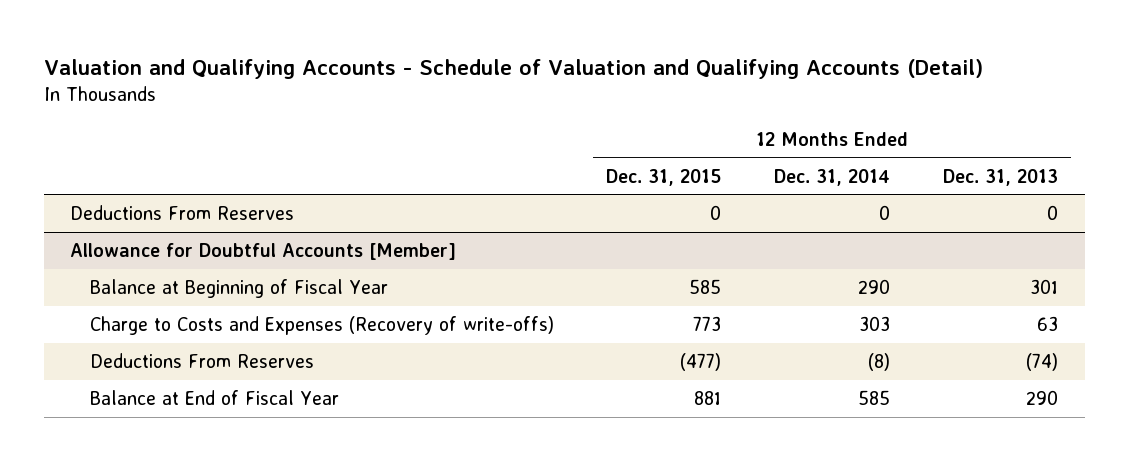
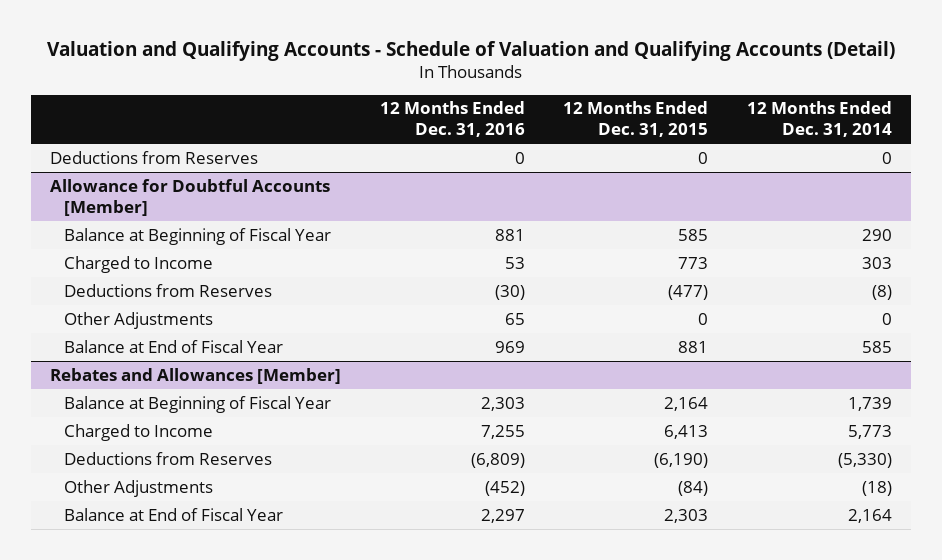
- | 12 Months Ended Dec. 31, 2015 | 12 Months Ended Dec. 31, 2014 | 12 Months Ended Dec. 31, 2013
+ | 12 Months Ended Dec. 31, 2016 | 12 Months Ended Dec. 31, 2015 | 12 Months Ended Dec. 31, 2014
- Deductions From Reserves | 0 | 0 | 0
+ Deductions from Reserves | 0 | 0 | 0
@ Allowance for Doubtful Accounts [Member]
- Charge to Costs and Expenses (Recovery of write-offs) | 773 | 303 | 63
- Deductions From Reserves | (477) | (8) | (74)
+ Charged to Income | 53 | 773 | 303
+ Deductions from Reserves | (30) | (477) | (8)
+ Other Adjustments | 65 | 0 | 0
+ Rebates and Allowances [Member]
+ Balance at Beginning of Fiscal Year | 2,303 | 2,164 | 1,739
+ Charged to Income | 7,255 | 6,413 | 5,773
+ Deductions from Reserves | (6,809) | (6,190) | (5,330)
+ Other Adjustments | (452) | (84) | (18)
+ Balance at End of Fiscal Year | 2,297 | 2,303 | 2,164

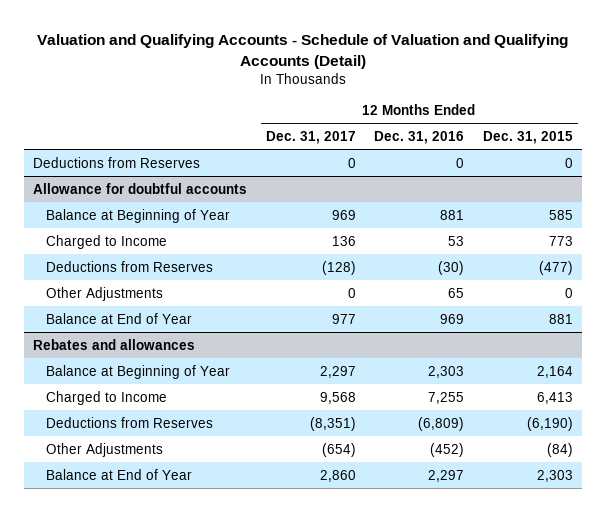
- | 12 Months Ended Dec. 31, 2016 | 12 Months Ended Dec. 31, 2015 | 12 Months Ended Dec. 31, 2014
+ | 12 Months Ended Dec. 31, 2017 | 12 Months Ended Dec. 31, 2016 | 12 Months Ended Dec. 31, 2015
- Allowance for Doubtful Accounts [Member]
- Balance at Beginning of Fiscal Year | 881 | 585 | 290
+ Allowance for doubtful accounts
+ Balance at Beginning of Year | 969 | 881 | 585
- Balance at End of Fiscal Year | 969 | 881 | 585
- Rebates and Allowances [Member]
- Balance at Beginning of Fiscal Year | 2,303 | 2,164 | 1,739
+ Balance at End of Year | 977 | 969 | 881
+ Rebates and allowances
+ Balance at Beginning of Year | 2,297 | 2,303 | 2,164
- Balance at End of Fiscal Year | 2,297 | 2,303 | 2,164
+ Balance at End of Year | 2,860 | 2,297 | 2,303

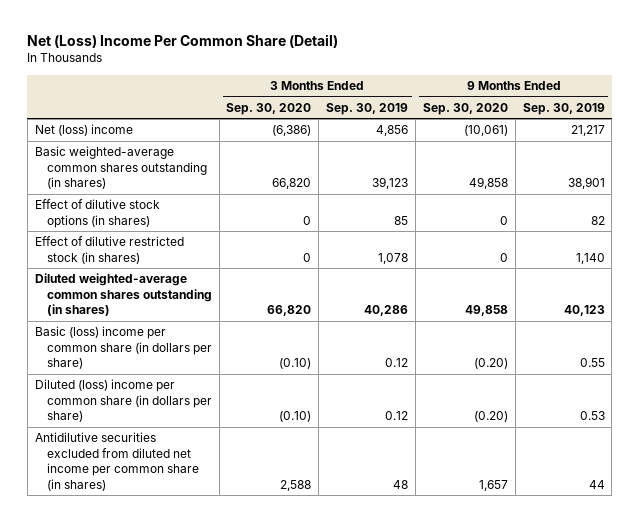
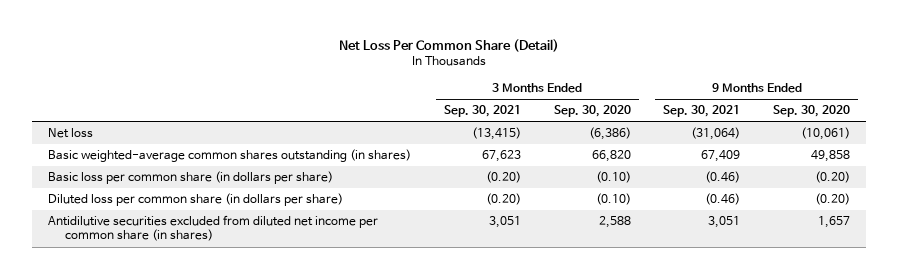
- Net (Loss) Income Per Common Share (Detail)
+ Net Loss Per Common Share (Detail)
- | 3 Months Ended Sep. 30, 2020 | 3 Months Ended Sep. 30, 2019 | 9 Months Ended Sep. 30, 2020 | 9 Months Ended Sep. 30, 2019
+ | 3 Months Ended Sep. 30, 2021 | 3 Months Ended Sep. 30, 2020 | 9 Months Ended Sep. 30, 2021 | 9 Months Ended Sep. 30, 2020
- Net (loss) income | (6,386) | 4,856 | (10,061) | 21,217
+ Net loss | (13,415) | (6,386) | (31,064) | (10,061)
- Effect of dilutive stock options (in shares) | 0 | 85 | 0 | 82
- Effect of dilutive restricted stock (in shares) | 0 | 1,078 | 0 | 1,140
- Diluted weighted-average common shares outstanding (in shares) | 66,820 | 40,286 | 49,858 | 40,123
- Basic (loss) income per common share (in dollars per share) | (0.10) | 0.12 | (0.20) | 0.55
- Diluted (loss) income per common share (in dollars per share) | (0.10) | 0.12 | (0.20) | 0.53
+ Basic loss per common share (in dollars per share) | (0.20) | (0.10) | (0.46) | (0.20)
+ Diluted loss per common share (in dollars per share) | (0.20) | (0.10) | (0.46) | (0.20)

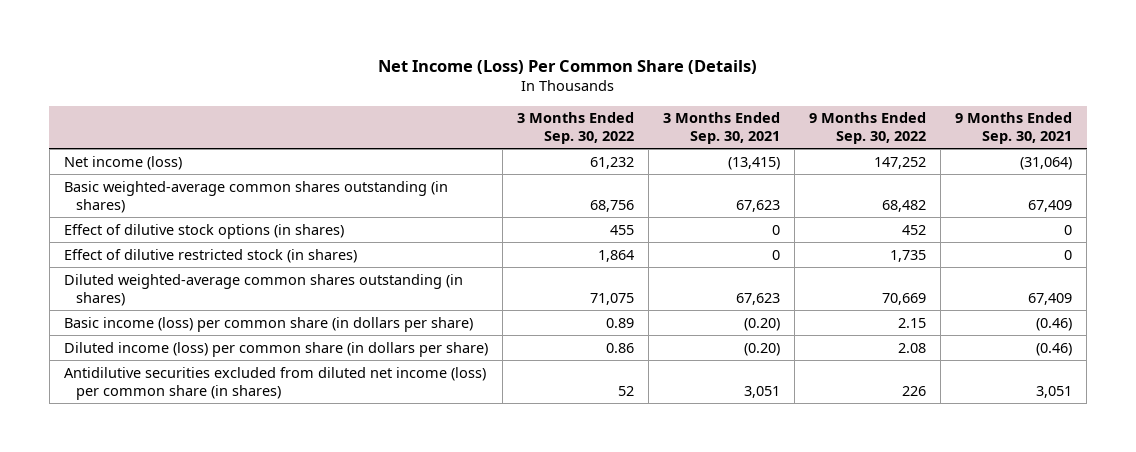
- Net Loss Per Common Share (Detail)
+ Net Income (Loss) Per Common Share (Details)
- | 3 Months Ended Sep. 30, 2021 | 3 Months Ended Sep. 30, 2020 | 9 Months Ended Sep. 30, 2021 | 9 Months Ended Sep. 30, 2020
+ | 3 Months Ended Sep. 30, 2022 | 3 Months Ended Sep. 30, 2021 | 9 Months Ended Sep. 30, 2022 | 9 Months Ended Sep. 30, 2021
- Net loss | (13,415) | (6,386) | (31,064) | (10,061)
+ Net income (loss) | 61,232 | (13,415) | 147,252 | (31,064)
- Basic loss per common share (in dollars per share) | (0.20) | (0.10) | (0.46) | (0.20)
- Diluted loss per common share (in dollars per share) | (0.20) | (0.10) | (0.46) | (0.20)
- Antidilutive securities excluded from diluted net income per common share (in shares) | 3,051 | 2,588 | 3,051 | 1,657
+ Effect of dilutive stock options (in shares) | 455 | 0 | 452 | 0
+ Effect of dilutive restricted stock (in shares) | 1,864 | 0 | 1,735 | 0
+ Diluted weighted-average common shares outstanding (in shares) | 71,075 | 67,623 | 70,669 | 67,409
+ Basic income (loss) per common share (in dollars per share) | 0.89 | (0.20) | 2.15 | (0.46)
+ Diluted income (loss) per common share (in dollars per share) | 0.86 | (0.20) | 2.08 | (0.46)
+ Antidilutive securities excluded from diluted net income (loss) per common share (in shares) | 52 | 3,051 | 226 | 3,051

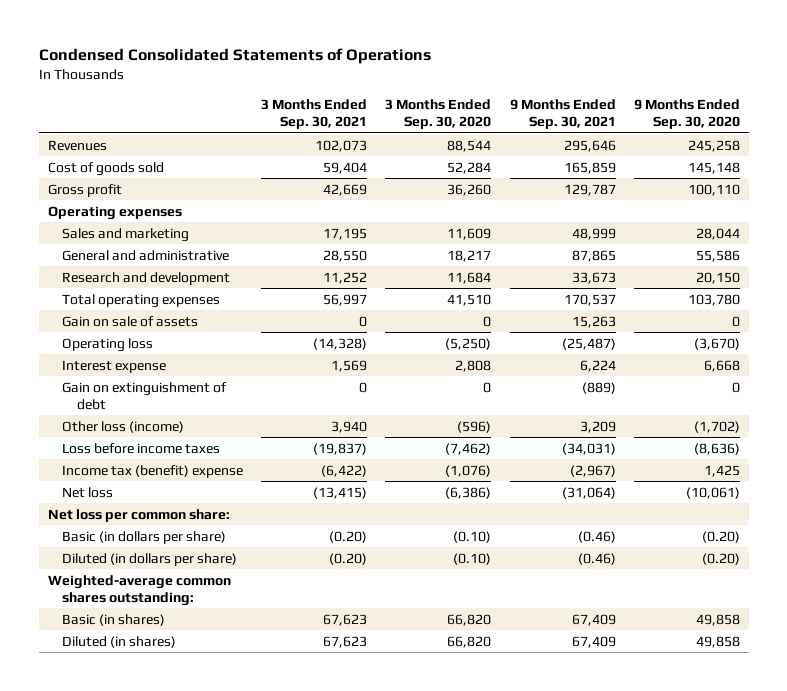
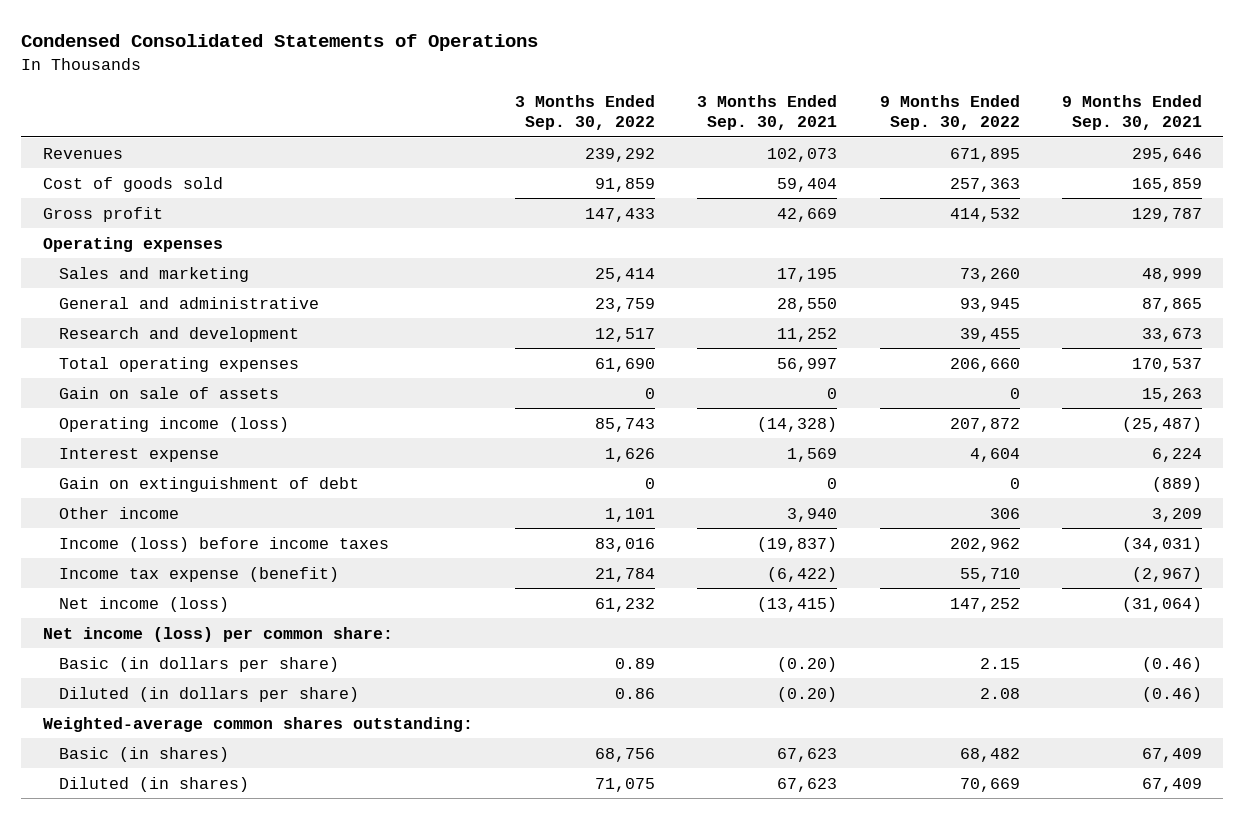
- | 3 Months Ended Sep. 30, 2021 | 3 Months Ended Sep. 30, 2020 | 9 Months Ended Sep. 30, 2021 | 9 Months Ended Sep. 30, 2020
+ | 3 Months Ended Sep. 30, 2022 | 3 Months Ended Sep. 30, 2021 | 9 Months Ended Sep. 30, 2022 | 9 Months Ended Sep. 30, 2021
- Operating loss | (14,328) | (5,250) | (25,487) | (3,670)
+ Operating income (loss) | 85,743 | (14,328) | 207,872 | (25,487)
- Other loss (income) | 3,940 | (596) | 3,209 | (1,702)
- Loss before income taxes | (19,837) | (7,462) | (34,031) | (8,636)
- Income tax (benefit) expense | (6,422) | (1,076) | (2,967) | 1,425
- Net loss | (13,415) | (6,386) | (31,064) | (10,061)
- Net loss per common share:
+ Other income | 1,101 | 3,940 | 306 | 3,209
+ Income (loss) before income taxes | 83,016 | (19,837) | 202,962 | (34,031)
+ Income tax expense (benefit) | 21,784 | (6,422) | 55,710 | (2,967)
+ Net income (loss) | 61,232 | (13,415) | 147,252 | (31,064)
+ Net income (loss) per common share:

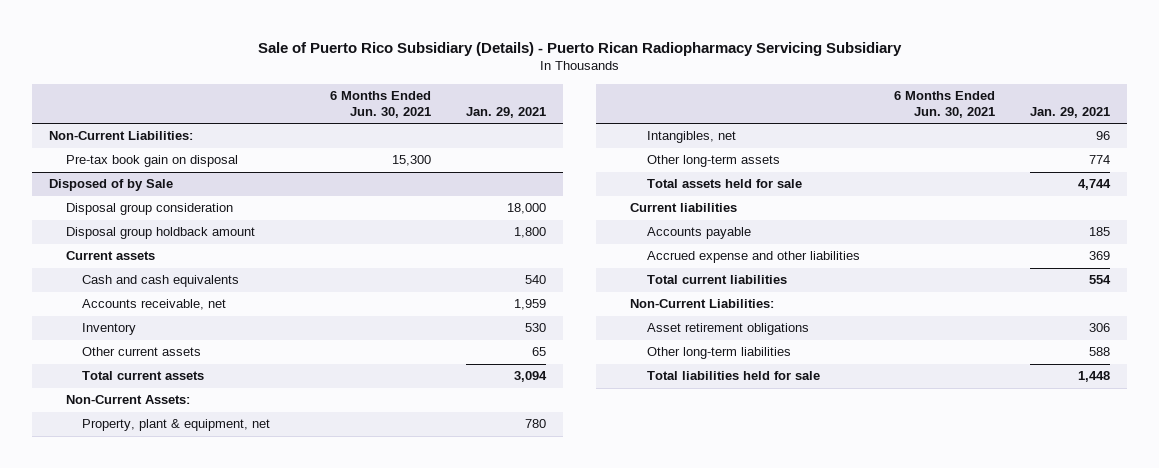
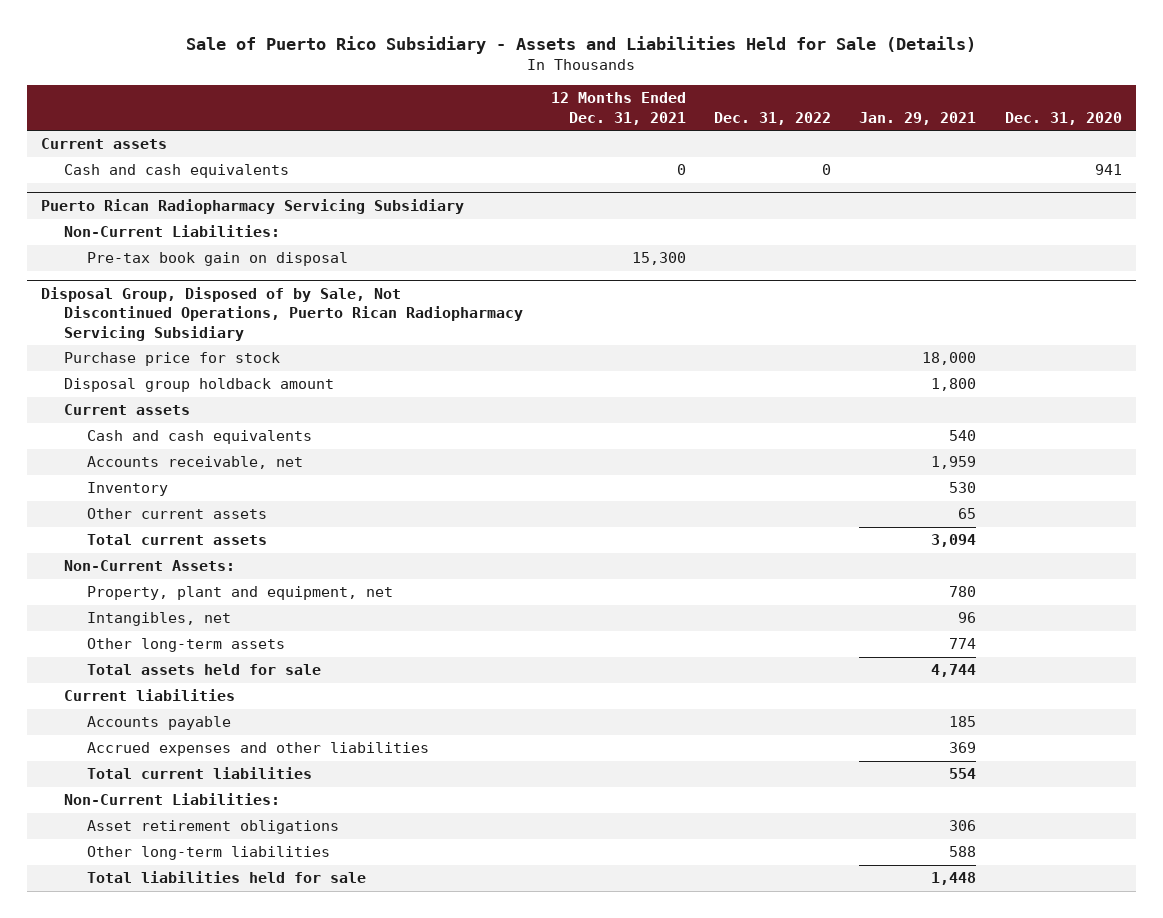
- Sale of Puerto Rico Subsidiary (Details) - Puerto Rican Radiopharmacy Servicing Subsidiary
+ Sale of Puerto Rico Subsidiary - Assets and Liabilities Held for Sale (Details)
- | 6 Months Ended Jun. 30, 2021 | Jan. 29, 2021
+ | 12 Months Ended Dec. 31, 2021 | Dec. 31, 2022 | Jan. 29, 2021 | Dec. 31, 2020
+ Current assets
+ Cash and cash equivalents | 0 | 0 | | 941
+ Puerto Rican Radiopharmacy Servicing Subsidiary
- Disposed of by Sale
- Disposal group consideration | | 18,000
+ Disposal Group, Disposed of by Sale, Not Discontinued Operations, Puerto Rican Radiopharmacy Servicing Subsidiary
+ Purchase price for stock | | | 18,000 |
- Property, plant & equipment, net | | 780
+ Property, plant and equipment, net | | | 780 |
- Accrued expense and other liabilities | | 369
+ Accrued expenses and other liabilities | | | 369 |

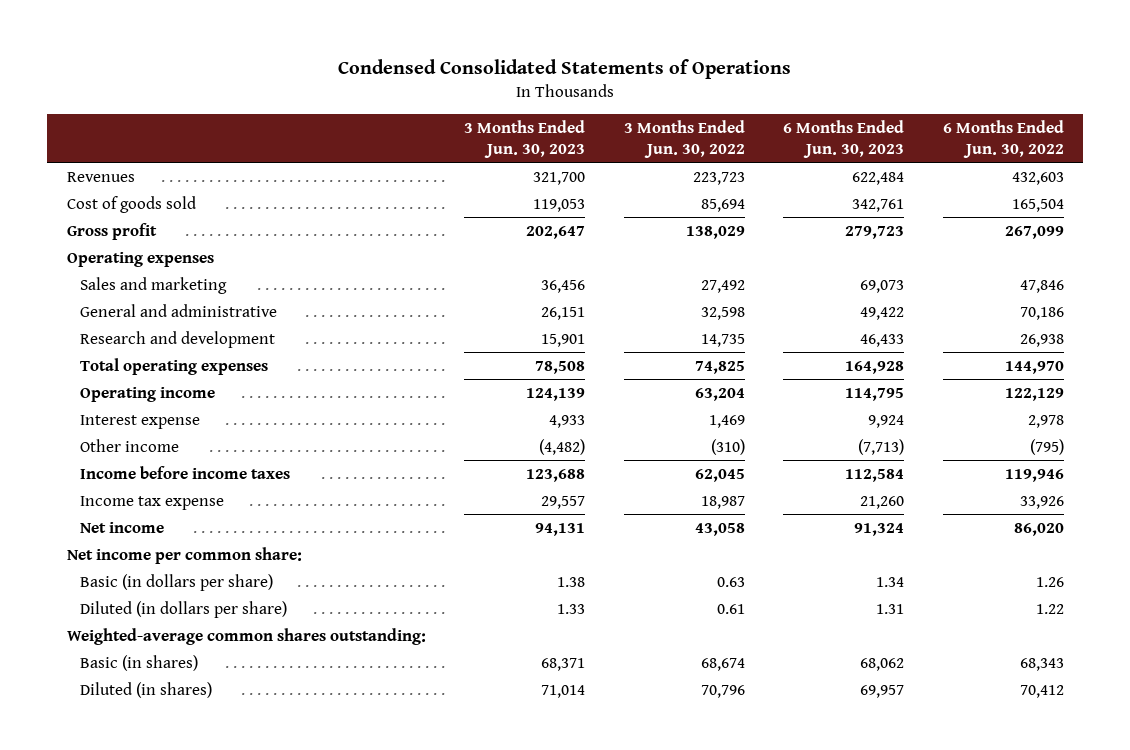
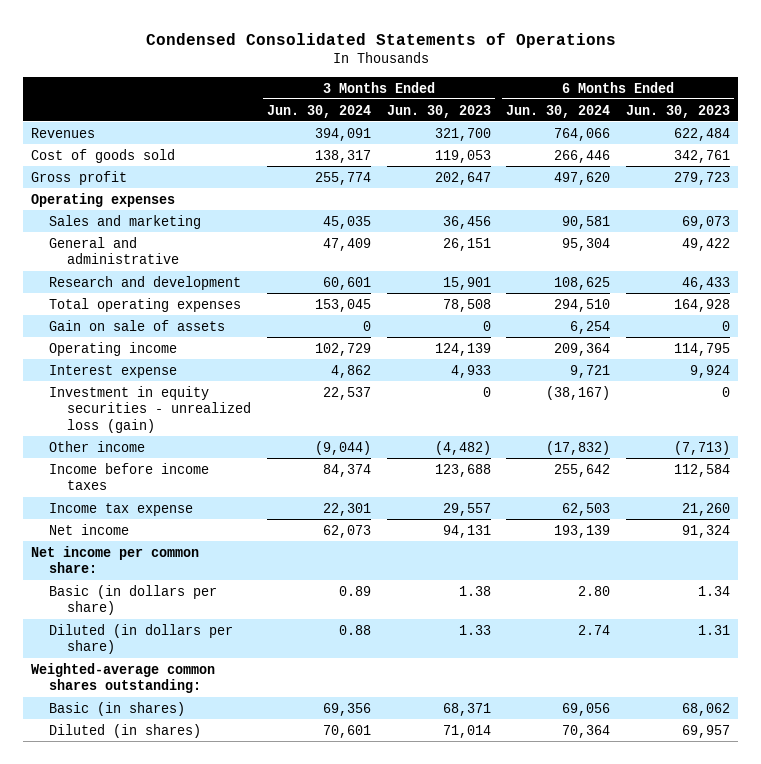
- | 3 Months Ended Jun. 30, 2023 | 3 Months Ended Jun. 30, 2022 | 6 Months Ended Jun. 30, 2023 | 6 Months Ended Jun. 30, 2022
+ | 3 Months Ended Jun. 30, 2024 | 3 Months Ended Jun. 30, 2023 | 6 Months Ended Jun. 30, 2024 | 6 Months Ended Jun. 30, 2023
+ Gain on sale of assets | 0 | 0 | 6,254 | 0
+ Investment in equity securities - unrealized loss (gain) | 22,537 | 0 | (38,167) | 0

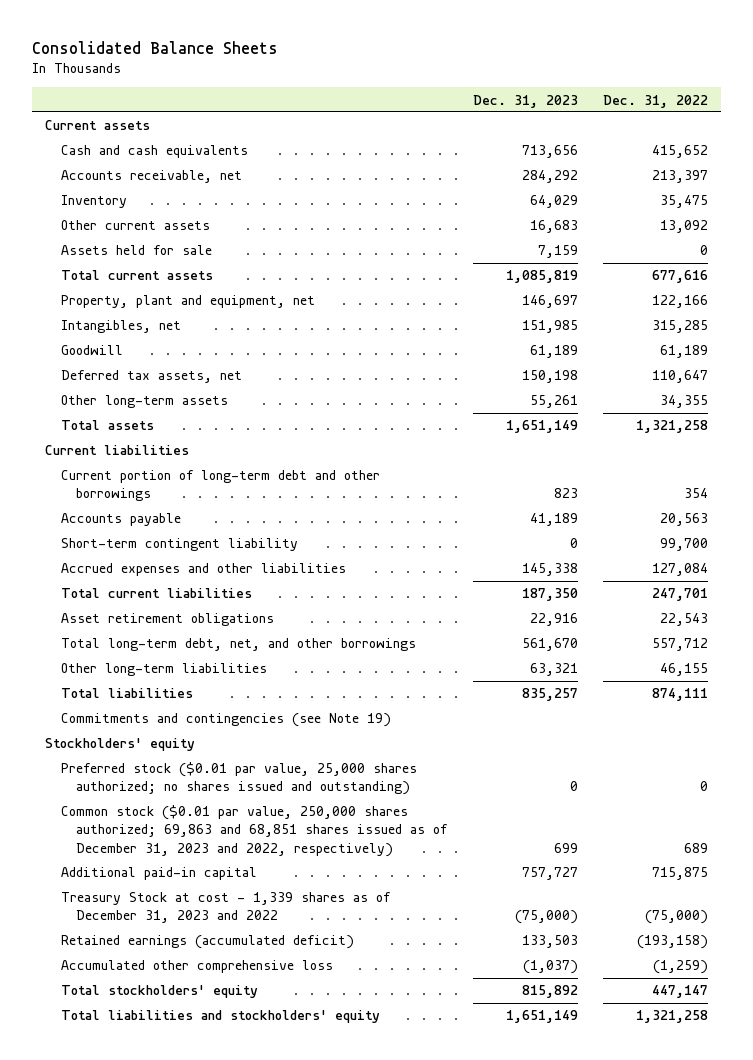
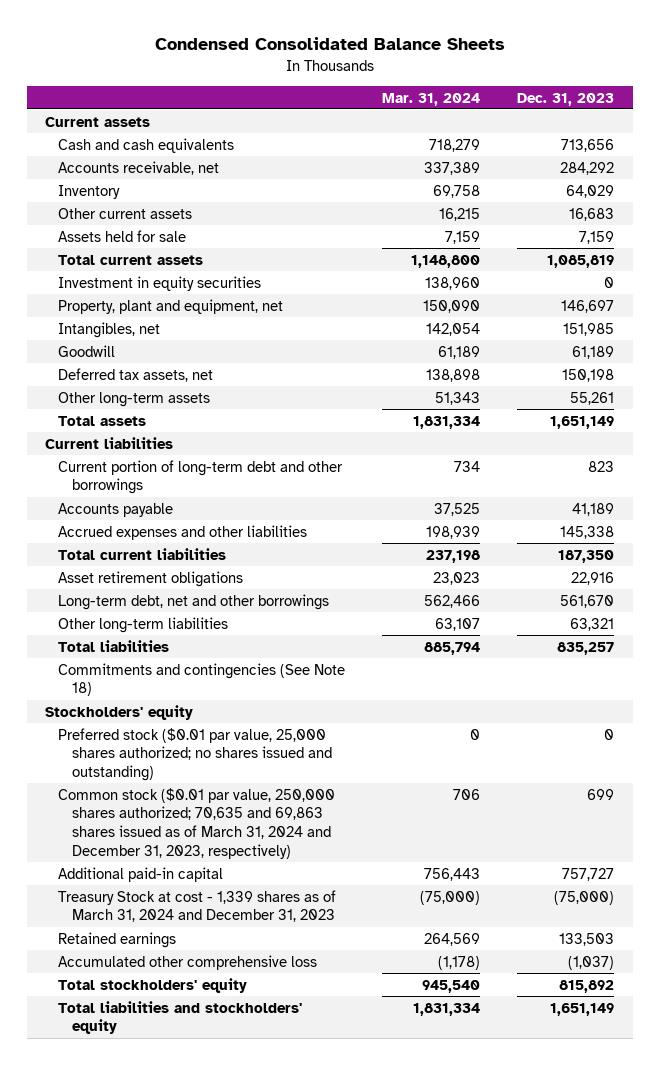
- Consolidated Balance Sheets
+ Condensed Consolidated Balance Sheets
- | Dec. 31, 2023 | Dec. 31, 2022
+ | Mar. 31, 2024 | Dec. 31, 2023
+ Investment in equity securities | 138,960 | 0
- Short-term contingent liability | 0 | 99,700
- Total long-term debt, net, and other borrowings | 561,670 | 557,712
+ Long-term debt, net and other borrowings | 562,466 | 561,670
- Commitments and contingencies (see Note 19)
+ Commitments and contingencies (See Note 18)
- Common stock ($0.01 par value, 250,000 shares authorized; 69,863 and 68,851 shares issued as of December 31, 2023 and 2022, respectively) | 699 | 689
+ Common stock ($0.01 par value, 250,000 shares authorized; 70,635 and 69,863 shares issued as of March 31, 2024 and December 31, 2023, respectively) | 706 | 699
- Treasury Stock at cost - 1,339 shares as of December 31, 2023 and 2022 | (75,000) | (75,000)
- Retained earnings (accumulated deficit) | 133,503 | (193,158)
+ Treasury Stock at cost - 1,339 shares as of March 31, 2024 and December 31, 2023 | (75,000) | (75,000)
+ Retained earnings | 264,569 | 133,503

